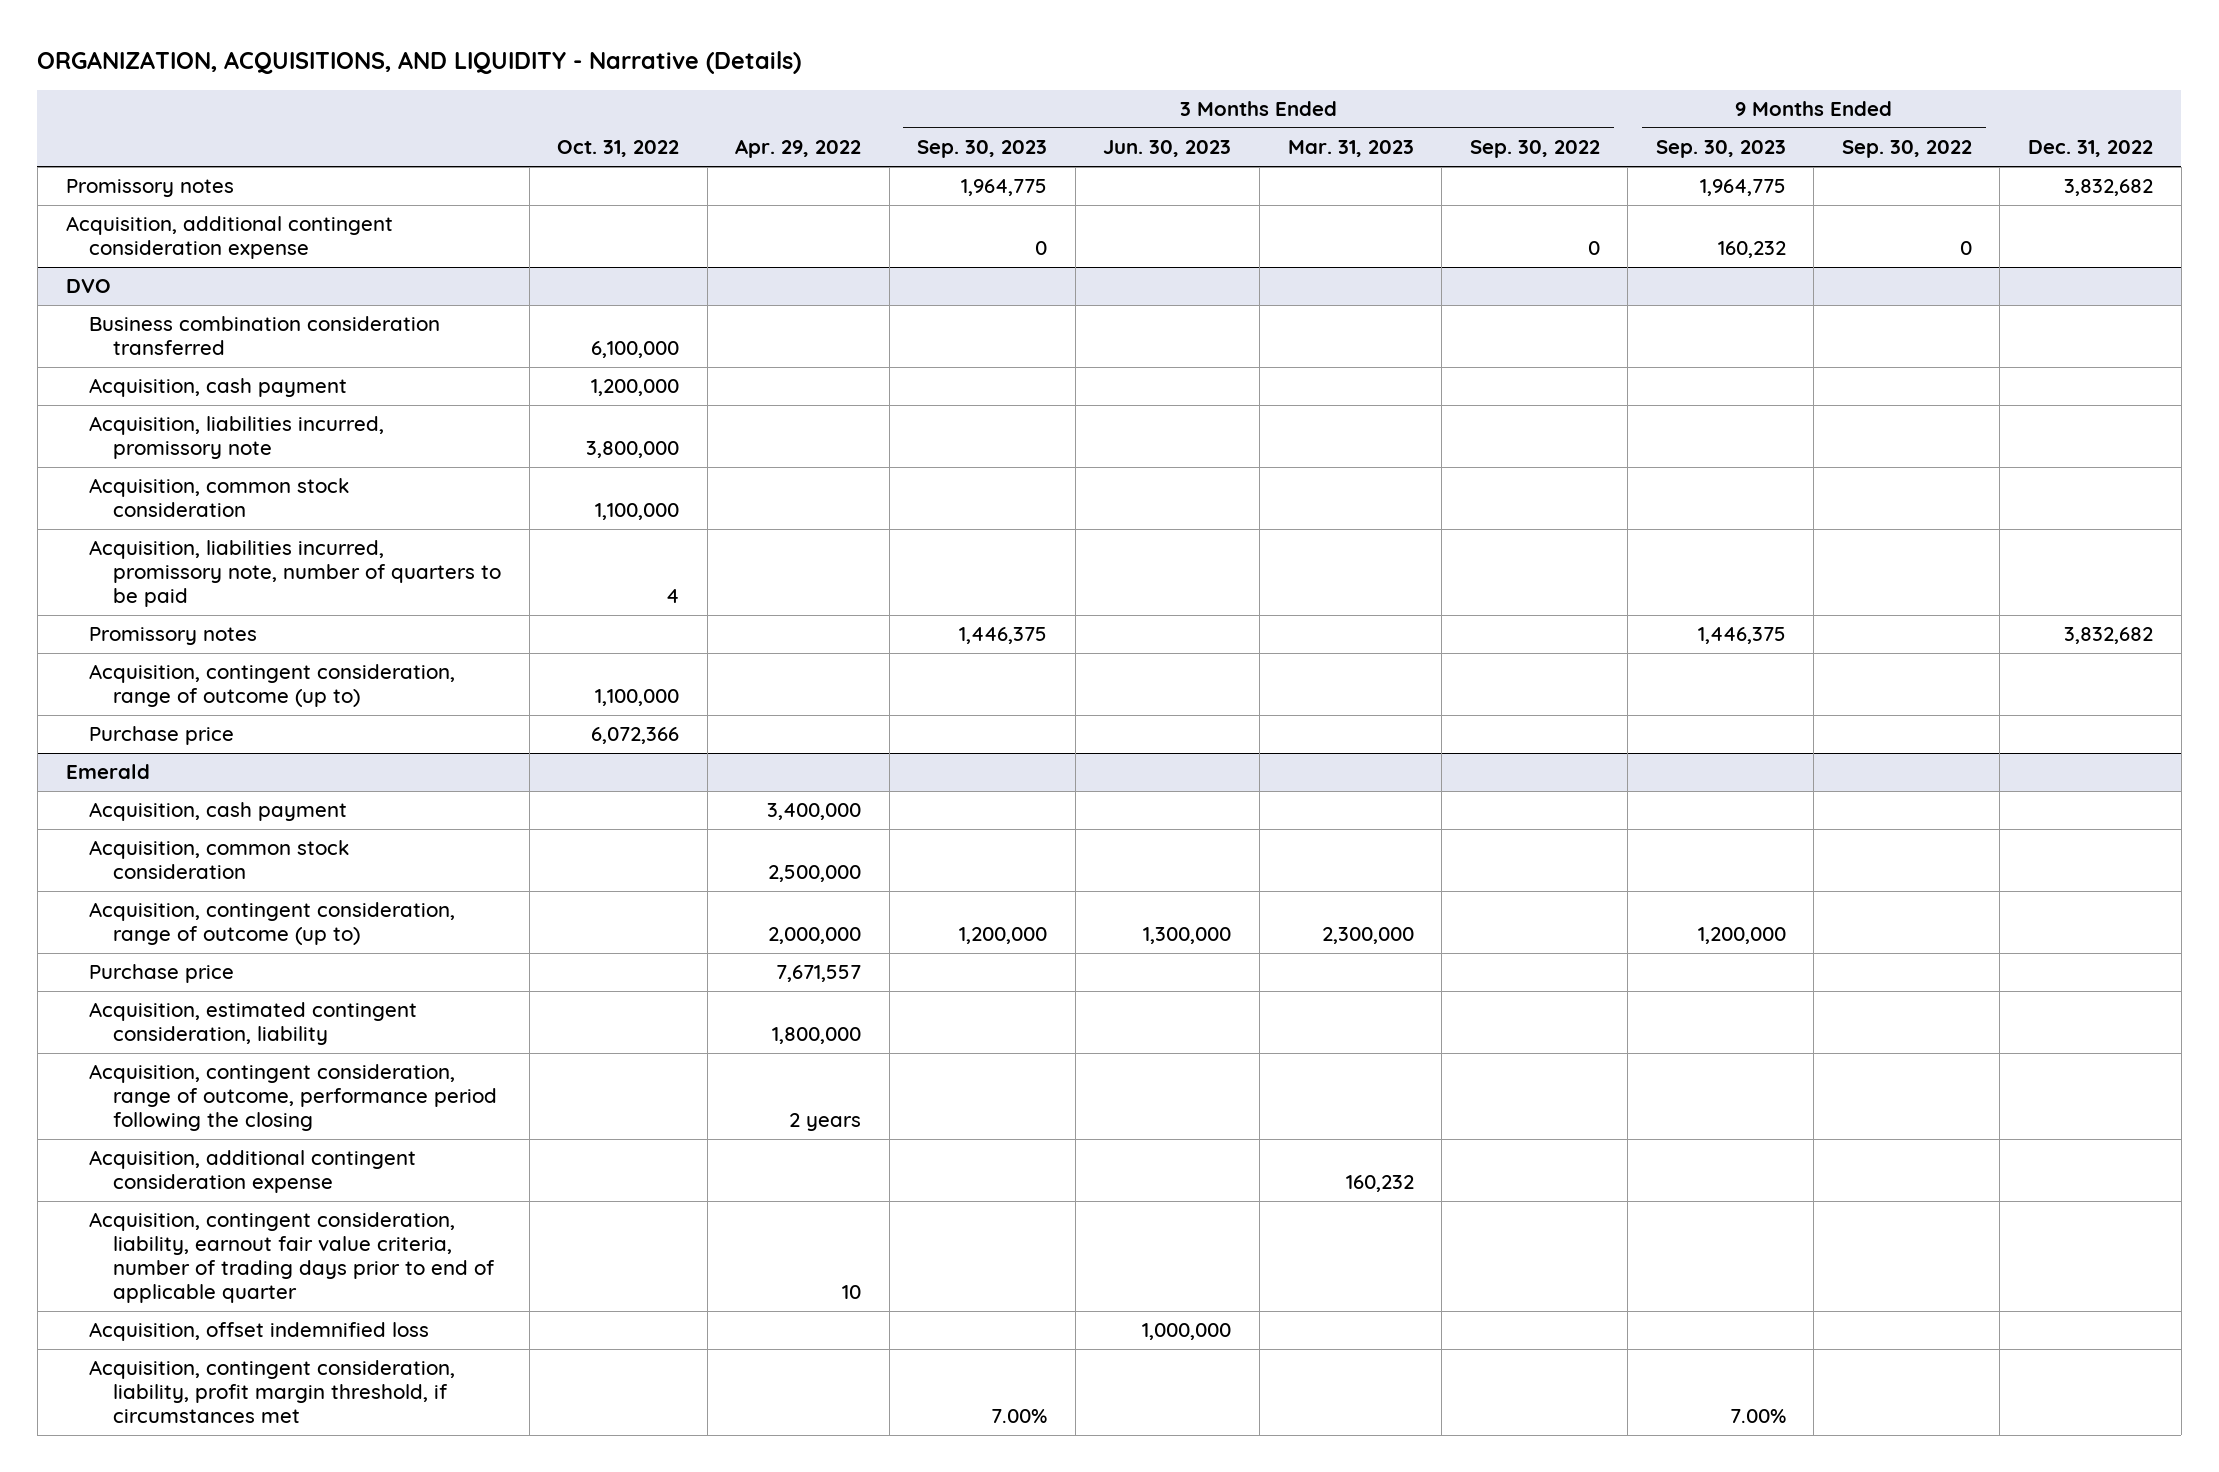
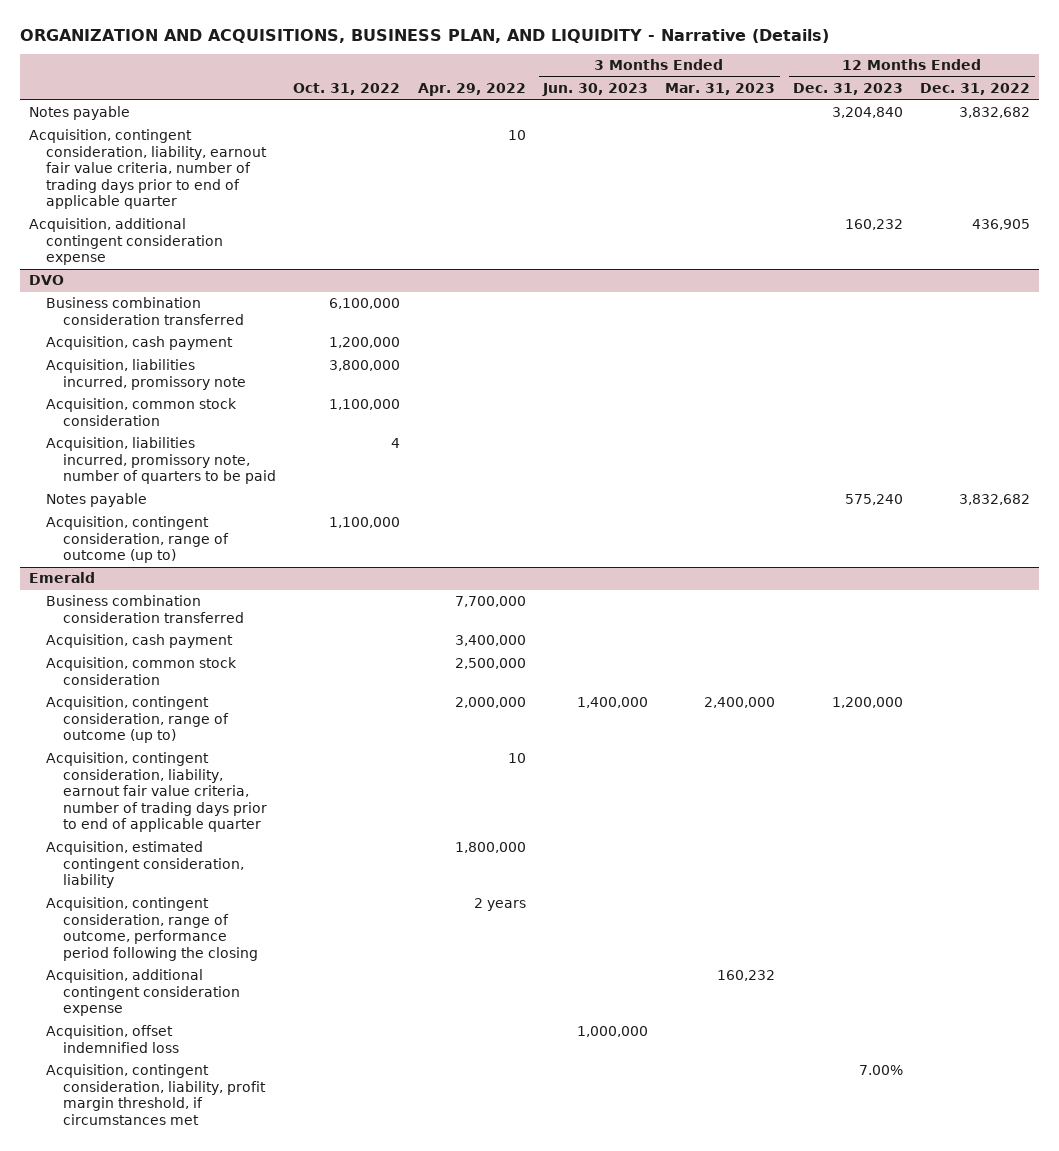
- ORGANIZATION, ACQUISITIONS, AND LIQUIDITY - Narrative (Details)
+ ORGANIZATION AND ACQUISITIONS, BUSINESS PLAN, AND LIQUIDITY - Narrative (Details)
- | Oct. 31, 2022 | Apr. 29, 2022 | 3 Months Ended Sep. 30, 2023 | 3 Months Ended Jun. 30, 2023 | 3 Months Ended Mar. 31, 2023 | 3 Months Ended Sep. 30, 2022 | 9 Months Ended Sep. 30, 2023 | 9 Months Ended Sep. 30, 2022 | Dec. 31, 2022
+ | Oct. 31, 2022 | Apr. 29, 2022 | 3 Months Ended Jun. 30, 2023 | 3 Months Ended Mar. 31, 2023 | 12 Months Ended Dec. 31, 2023 | 12 Months Ended Dec. 31, 2022
- Promissory notes | | | 1,964,775 | | | | 1,964,775 | | 3,832,682
+ Notes payable | | | | | 3,204,840 | 3,832,682
+ Acquisition, contingent consideration, liability, earnout fair value criteria, number of trading days prior to end of applicable quarter | | 10 | | | |
@ DVO
- Promissory notes | | | 1,446,375 | | | | 1,446,375 | | 3,832,682
+ Notes payable | | | | | 575,240 | 3,832,682
- Purchase price | 6,072,366 | | | | | | | |
@ Emerald
+ Business combination consideration transferred | | 7,700,000 | | | |
- Acquisition, contingent consideration, range of outcome (up to) | | 2,000,000 | 1,200,000 | 1,300,000 | 2,300,000 | | 1,200,000 | |
- Purchase price | | 7,671,557 | | | | | | |
+ Acquisition, contingent consideration, range of outcome (up to) | | 2,000,000 | 1,400,000 | 2,400,000 | 1,200,000 |
moved up: Acquisition, contingent consideration, liability, earnout fair value criteria, number of trading days prior to end of applicable quarter | | 10 | | | |

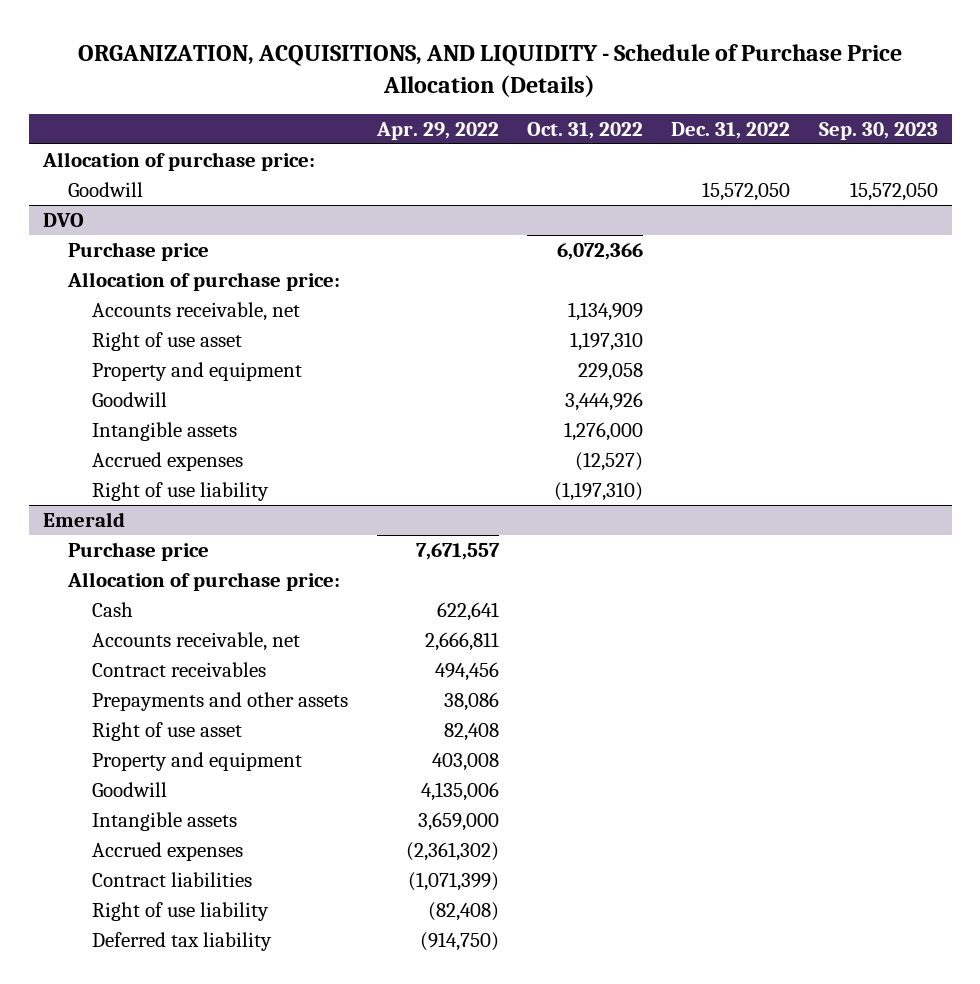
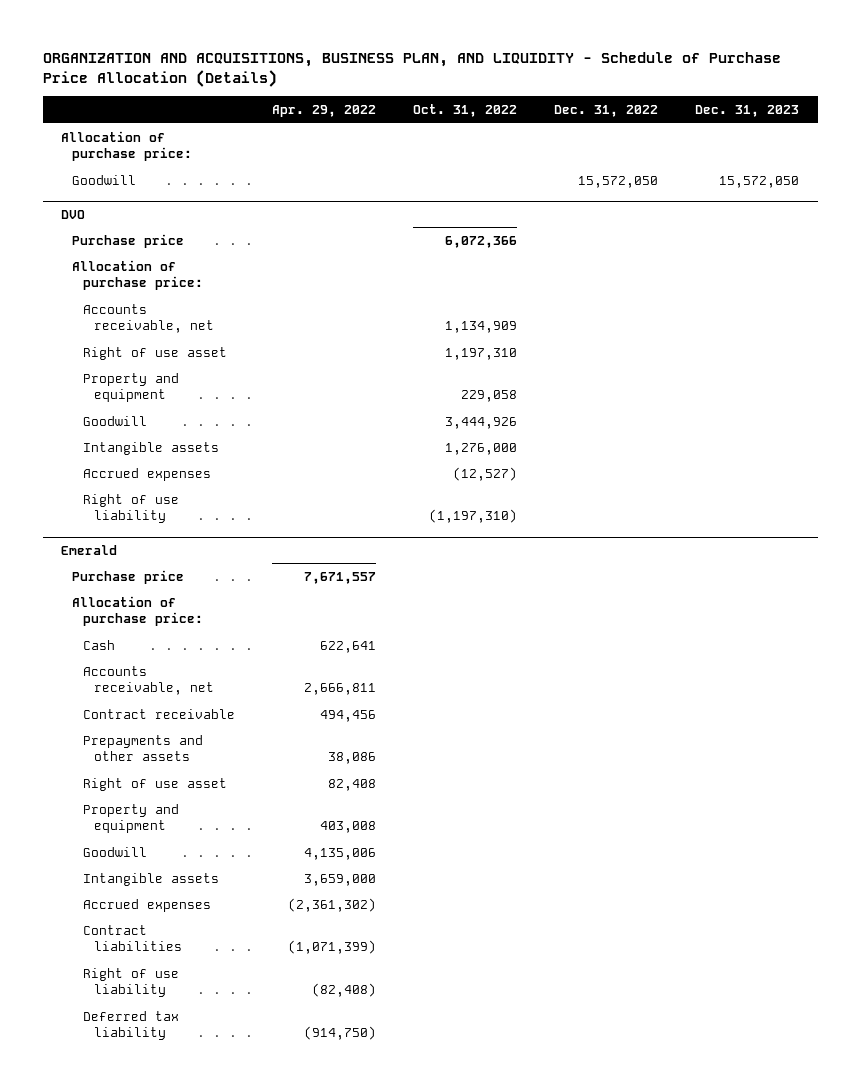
- ORGANIZATION, ACQUISITIONS, AND LIQUIDITY - Schedule of Purchase Price Allocation (Details)
+ ORGANIZATION AND ACQUISITIONS, BUSINESS PLAN, AND LIQUIDITY - Schedule of Purchase Price Allocation (Details)
- | Apr. 29, 2022 | Oct. 31, 2022 | Dec. 31, 2022 | Sep. 30, 2023
+ | Apr. 29, 2022 | Oct. 31, 2022 | Dec. 31, 2022 | Dec. 31, 2023
@ Emerald
- Contract receivables | 494,456 | | |
+ Contract receivable | 494,456 | | |

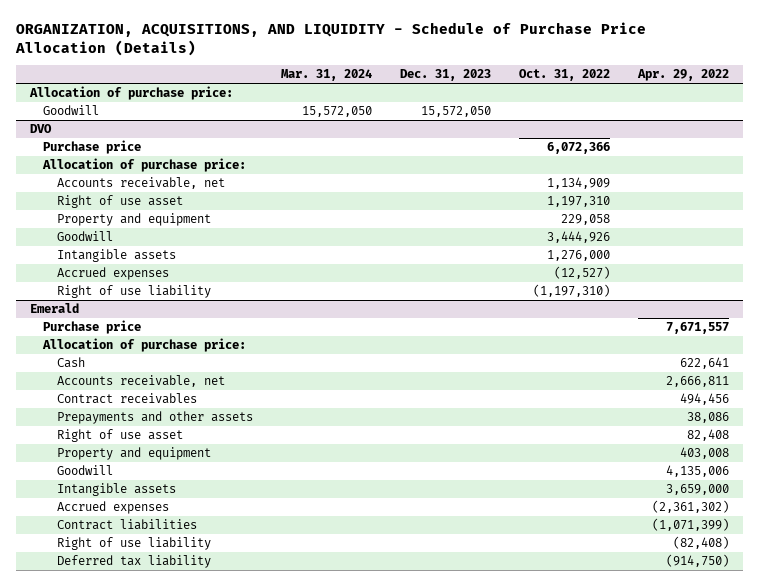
- ORGANIZATION AND ACQUISITIONS, BUSINESS PLAN, AND LIQUIDITY - Schedule of Purchase Price Allocation (Details)
+ ORGANIZATION, ACQUISITIONS, AND LIQUIDITY - Schedule of Purchase Price Allocation (Details)
- | Apr. 29, 2022 | Oct. 31, 2022 | Dec. 31, 2022 | Dec. 31, 2023
+ | Mar. 31, 2024 | Dec. 31, 2023 | Oct. 31, 2022 | Apr. 29, 2022
@ Emerald
- Contract receivable | 494,456 | | |
+ Contract receivables | | | | 494,456

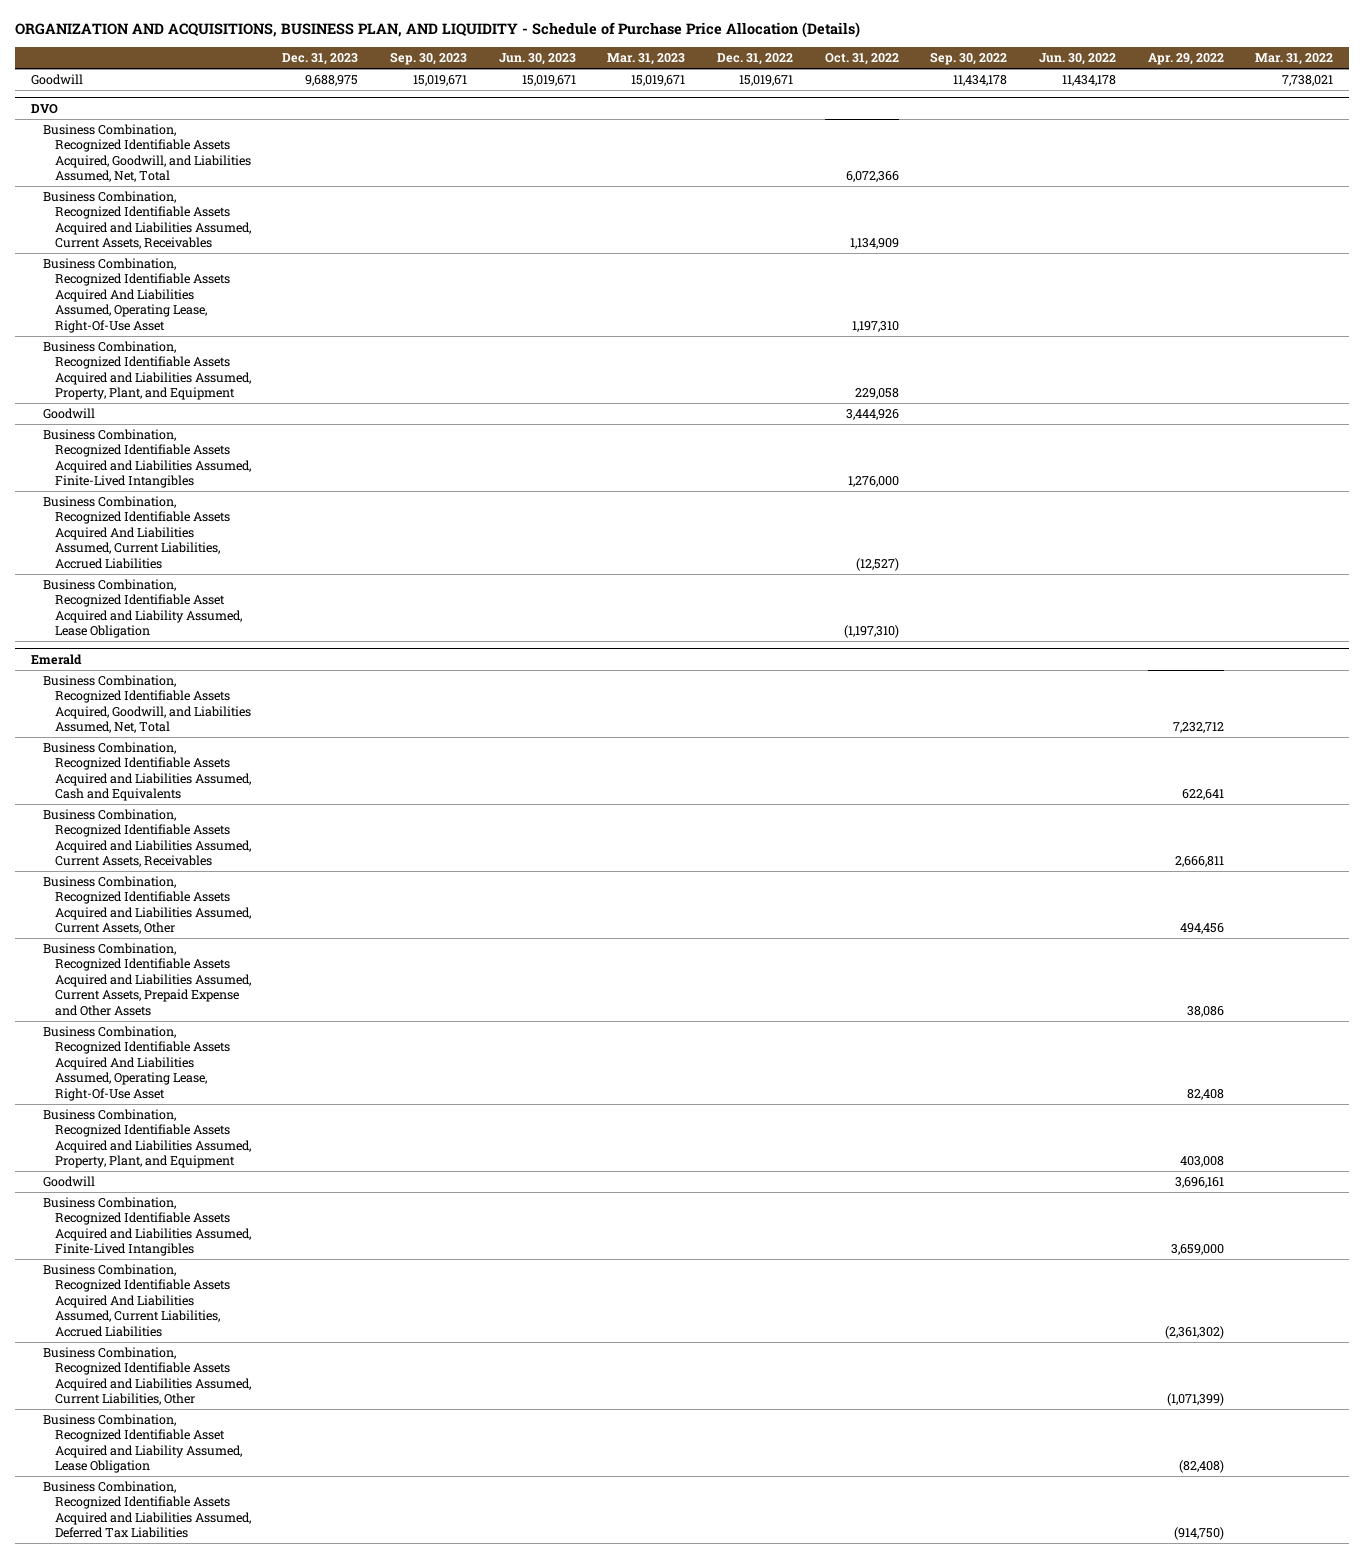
- ORGANIZATION, ACQUISITIONS, AND LIQUIDITY - Schedule of Purchase Price Allocation (Details)
+ ORGANIZATION AND ACQUISITIONS, BUSINESS PLAN, AND LIQUIDITY - Schedule of Purchase Price Allocation (Details)
- | Mar. 31, 2024 | Dec. 31, 2023 | Oct. 31, 2022 | Apr. 29, 2022
+ | Dec. 31, 2023 | Sep. 30, 2023 | Jun. 30, 2023 | Mar. 31, 2023 | Dec. 31, 2022 | Oct. 31, 2022 | Sep. 30, 2022 | Jun. 30, 2022 | Apr. 29, 2022 | Mar. 31, 2022
- Allocation of purchase price:
- Goodwill | 15,572,050 | 15,572,050 | |
+ Goodwill | 9,688,975 | 15,019,671 | 15,019,671 | 15,019,671 | 15,019,671 | | 11,434,178 | 11,434,178 | | 7,738,021
@ DVO
- Purchase price | | | 6,072,366 |
- Allocation of purchase price:
- Accounts receivable, net | | | 1,134,909 |
- Right of use asset | | | 1,197,310 |
- Property and equipment | | | 229,058 |
+ Business Combination, Recognized Identifiable Assets Acquired, Goodwill, and Liabilities Assumed, Net, Total | | | | | | 6,072,366 | | | |
+ Business Combination, Recognized Identifiable Assets Acquired and Liabilities Assumed, Current Assets, Receivables | | | | | | 1,134,909 | | | |
+ Business Combination, Recognized Identifiable Assets Acquired And Liabilities Assumed, Operating Lease, Right-Of-Use Asset | | | | | | 1,197,310 | | | |
+ Business Combination, Recognized Identifiable Assets Acquired and Liabilities Assumed, Property, Plant, and Equipment | | | | | | 229,058 | | | |
- Intangible assets | | | 1,276,000 |
- Accrued expenses | | | (12,527) |
- Right of use liability | | | (1,197,310) |
+ Business Combination, Recognized Identifiable Assets Acquired and Liabilities Assumed, Finite-Lived Intangibles | | | | | | 1,276,000 | | | |
+ Business Combination, Recognized Identifiable Assets Acquired And Liabilities Assumed, Current Liabilities, Accrued Liabilities | | | | | | (12,527) | | | |
+ Business Combination, Recognized Identifiable Asset Acquired and Liability Assumed, Lease Obligation | | | | | | (1,197,310) | | | |
@ Emerald
- Purchase price | | | | 7,671,557
- Allocation of purchase price:
- Cash | | | | 622,641
- Accounts receivable, net | | | | 2,666,811
- Contract receivables | | | | 494,456
- Prepayments and other assets | | | | 38,086
- Right of use asset | | | | 82,408
- Property and equipment | | | | 403,008
- Goodwill | | | | 4,135,006
- Intangible assets | | | | 3,659,000
- Accrued expenses | | | | (2,361,302)
- Contract liabilities | | | | (1,071,399)
- Right of use liability | | | | (82,408)
- Deferred tax liability | | | | (914,750)
+ Business Combination, Recognized Identifiable Assets Acquired, Goodwill, and Liabilities Assumed, Net, Total | | | | | | | | | 7,232,712 |
+ Business Combination, Recognized Identifiable Assets Acquired and Liabilities Assumed, Cash and Equivalents | | | | | | | | | 622,641 |
+ Business Combination, Recognized Identifiable Assets Acquired and Liabilities Assumed, Current Assets, Receivables | | | | | | | | | 2,666,811 |
+ Business Combination, Recognized Identifiable Assets Acquired and Liabilities Assumed, Current Assets, Other | | | | | | | | | 494,456 |
+ Business Combination, Recognized Identifiable Assets Acquired and Liabilities Assumed, Current Assets, Prepaid Expense and Other Assets | | | | | | | | | 38,086 |
+ Business Combination, Recognized Identifiable Assets Acquired And Liabilities Assumed, Operating Lease, Right-Of-Use Asset | | | | | | | | | 82,408 |
+ Business Combination, Recognized Identifiable Assets Acquired and Liabilities Assumed, Property, Plant, and Equipment | | | | | | | | | 403,008 |
+ Goodwill | | | | | | | | | 3,696,161 |
+ Business Combination, Recognized Identifiable Assets Acquired and Liabilities Assumed, Finite-Lived Intangibles | | | | | | | | | 3,659,000 |
+ Business Combination, Recognized Identifiable Assets Acquired And Liabilities Assumed, Current Liabilities, Accrued Liabilities | | | | | | | | | (2,361,302) |
+ Business Combination, Recognized Identifiable Assets Acquired and Liabilities Assumed, Current Liabilities, Other | | | | | | | | | (1,071,399) |
+ Business Combination, Recognized Identifiable Asset Acquired and Liability Assumed, Lease Obligation | | | | | | | | | (82,408) |
+ Business Combination, Recognized Identifiable Assets Acquired and Liabilities Assumed, Deferred Tax Liabilities | | | | | | | | | (914,750) |

